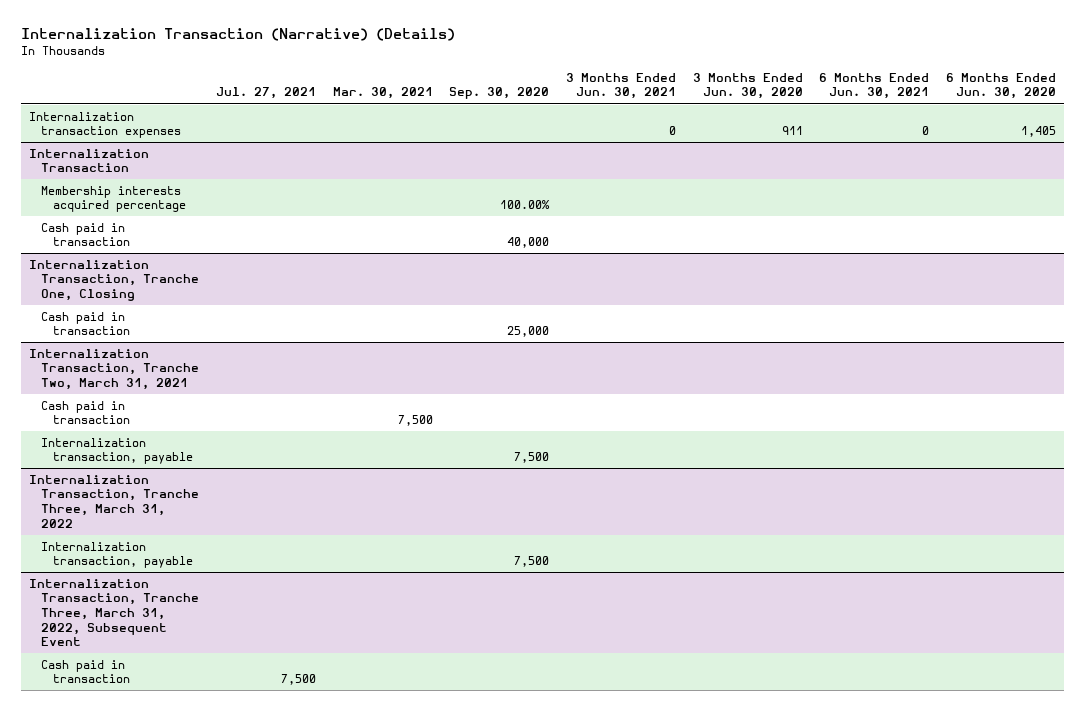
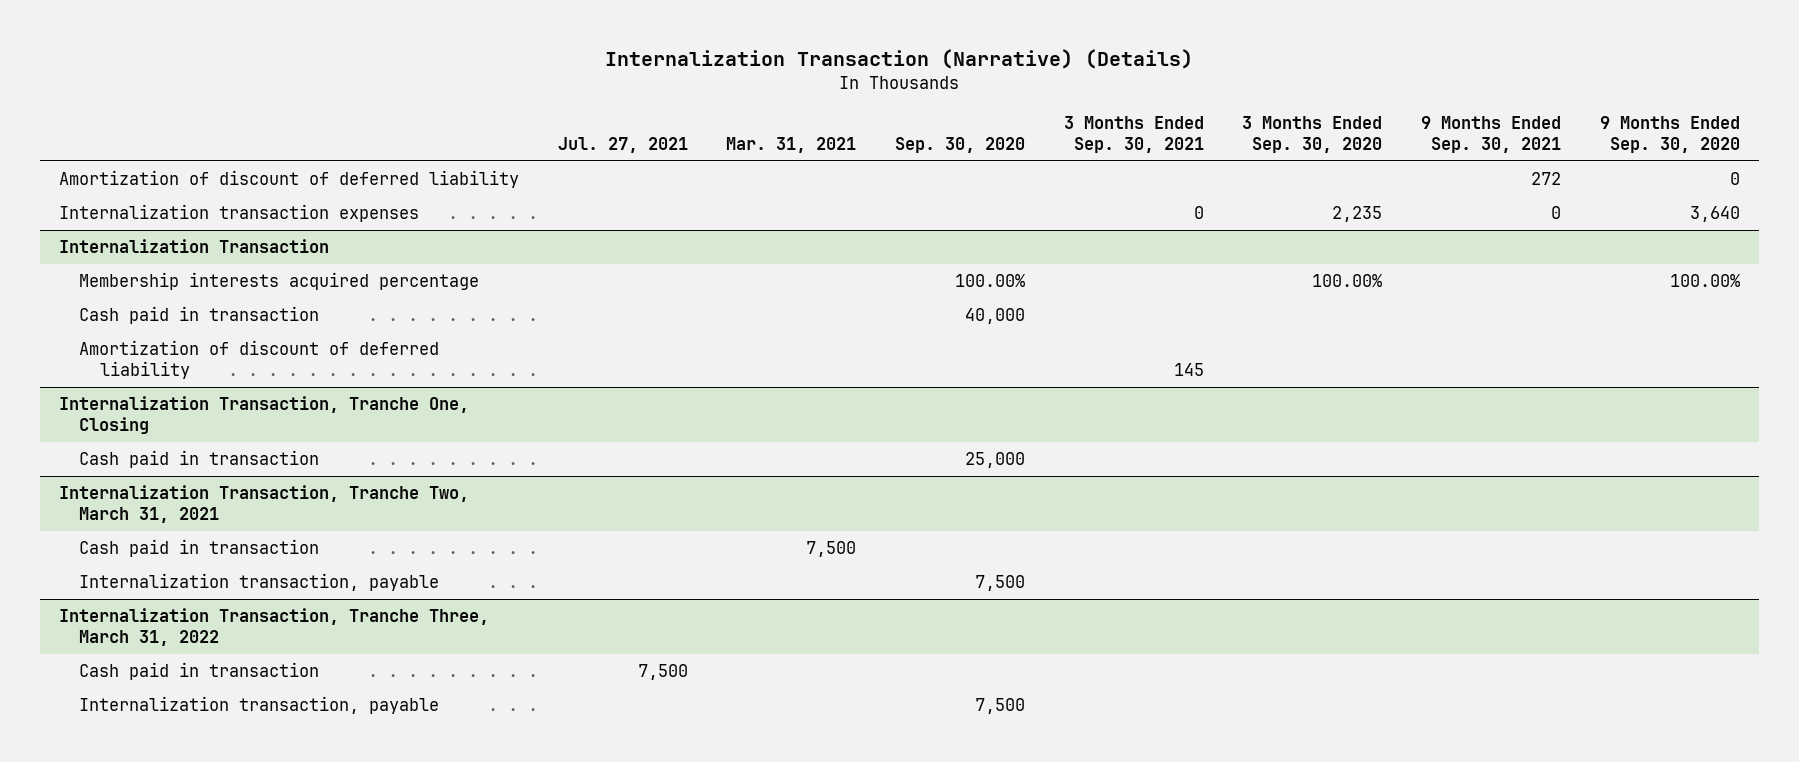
- | Jul. 27, 2021 | Mar. 30, 2021 | Sep. 30, 2020 | 3 Months Ended Jun. 30, 2021 | 3 Months Ended Jun. 30, 2020 | 6 Months Ended Jun. 30, 2021 | 6 Months Ended Jun. 30, 2020
+ | Jul. 27, 2021 | Mar. 31, 2021 | Sep. 30, 2020 | 3 Months Ended Sep. 30, 2021 | 3 Months Ended Sep. 30, 2020 | 9 Months Ended Sep. 30, 2021 | 9 Months Ended Sep. 30, 2020
+ Amortization of discount of deferred liability | | | | | | 272 | 0
@ Internalization Transaction
+ Amortization of discount of deferred liability | | | | 145 | | |
@ Internalization Transaction, Tranche Three, March 31, 2022
+ Cash paid in transaction | 7,500 | | | | | |
- Internalization Transaction, Tranche Three, March 31, 2022, Subsequent Event
- Cash paid in transaction | 7,500 | | | | | |

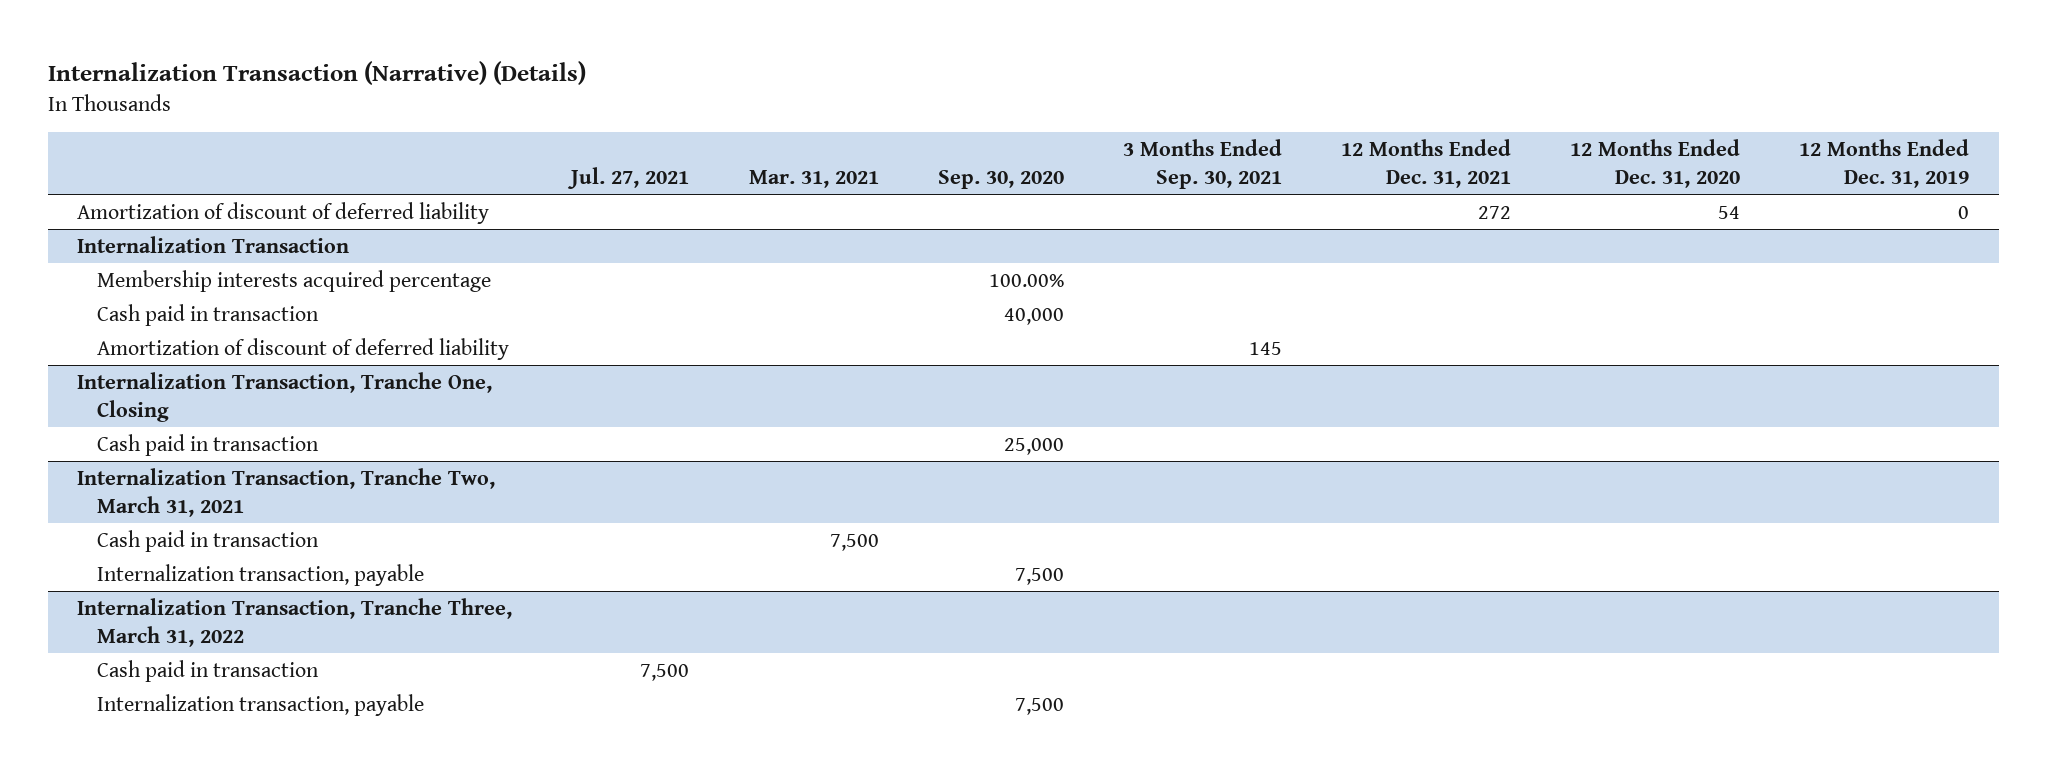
- | Jul. 27, 2021 | Mar. 31, 2021 | Sep. 30, 2020 | 3 Months Ended Sep. 30, 2021 | 3 Months Ended Sep. 30, 2020 | 9 Months Ended Sep. 30, 2021 | 9 Months Ended Sep. 30, 2020
+ | Jul. 27, 2021 | Mar. 31, 2021 | Sep. 30, 2020 | 3 Months Ended Sep. 30, 2021 | 12 Months Ended Dec. 31, 2021 | 12 Months Ended Dec. 31, 2020 | 12 Months Ended Dec. 31, 2019
- Internalization transaction expenses | | | | 0 | 2,235 | 0 | 3,640

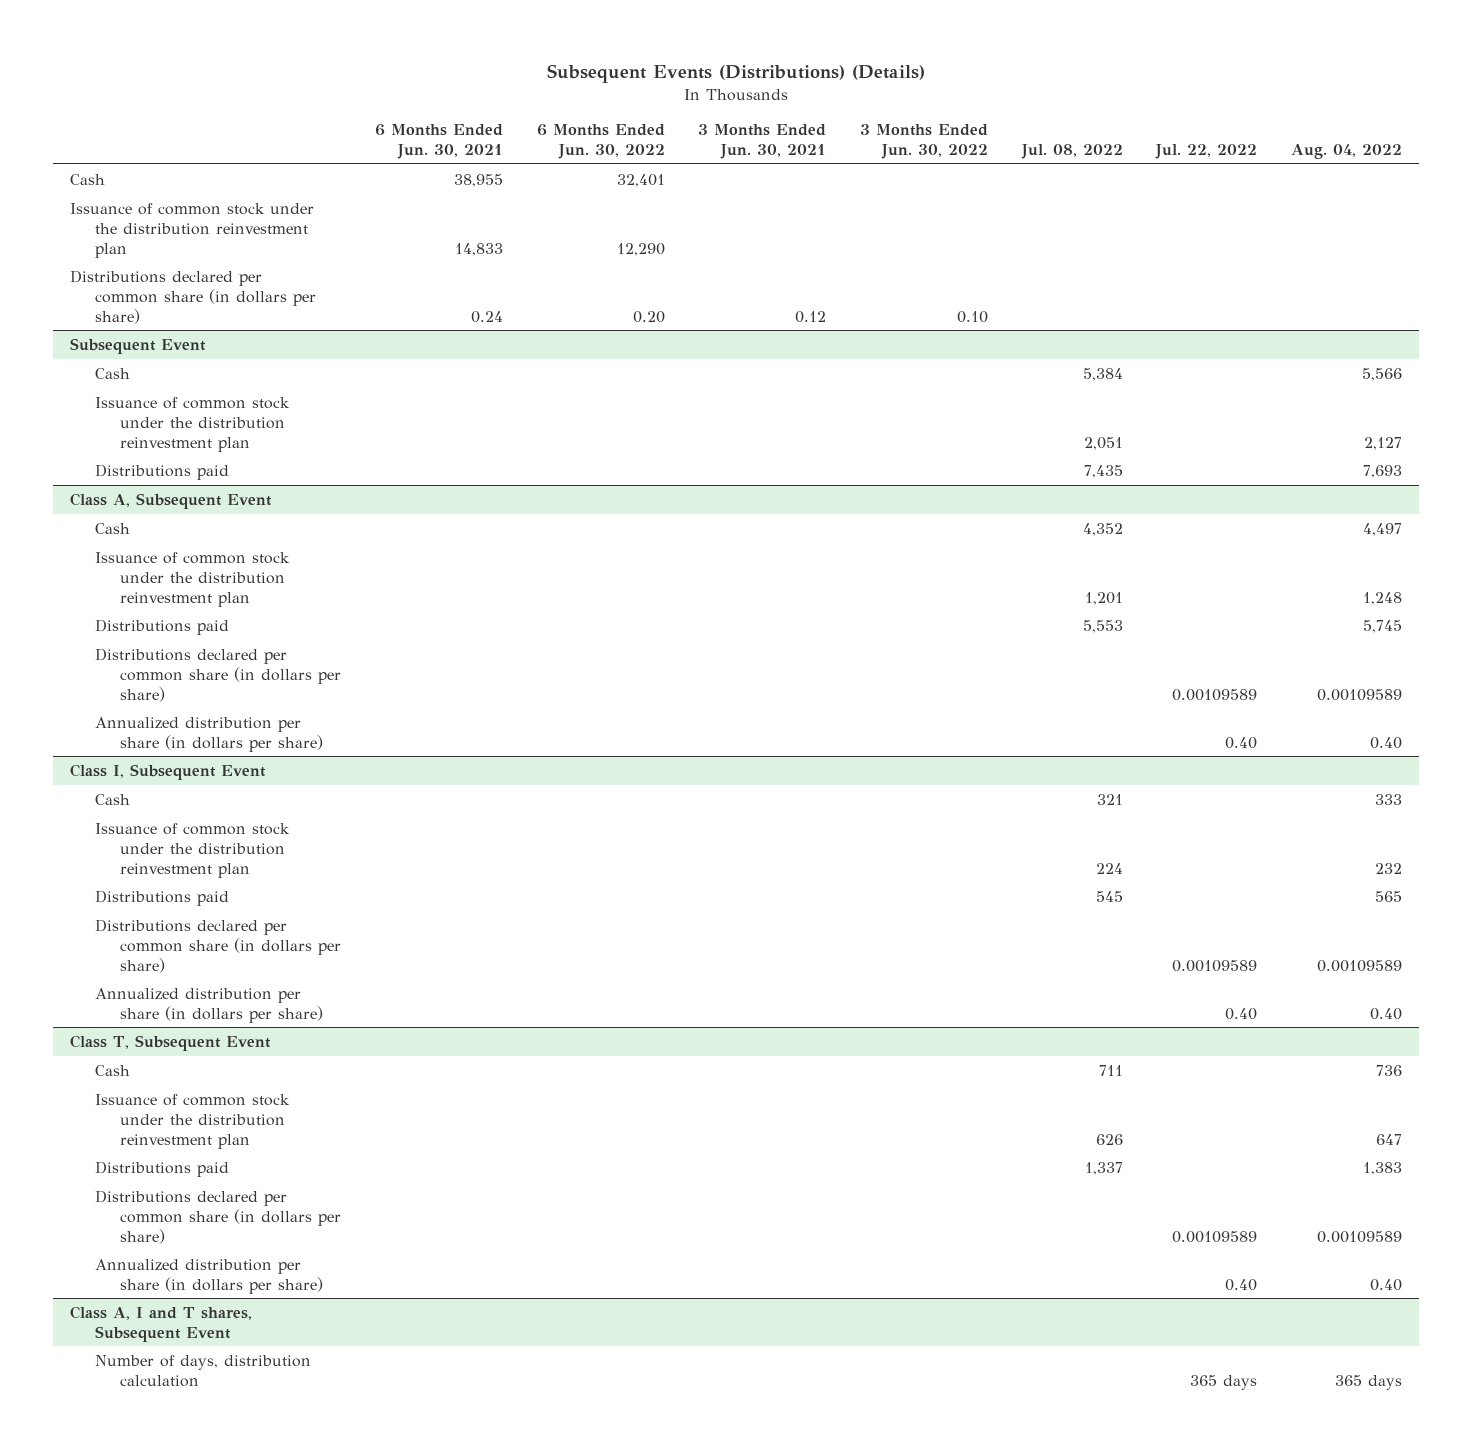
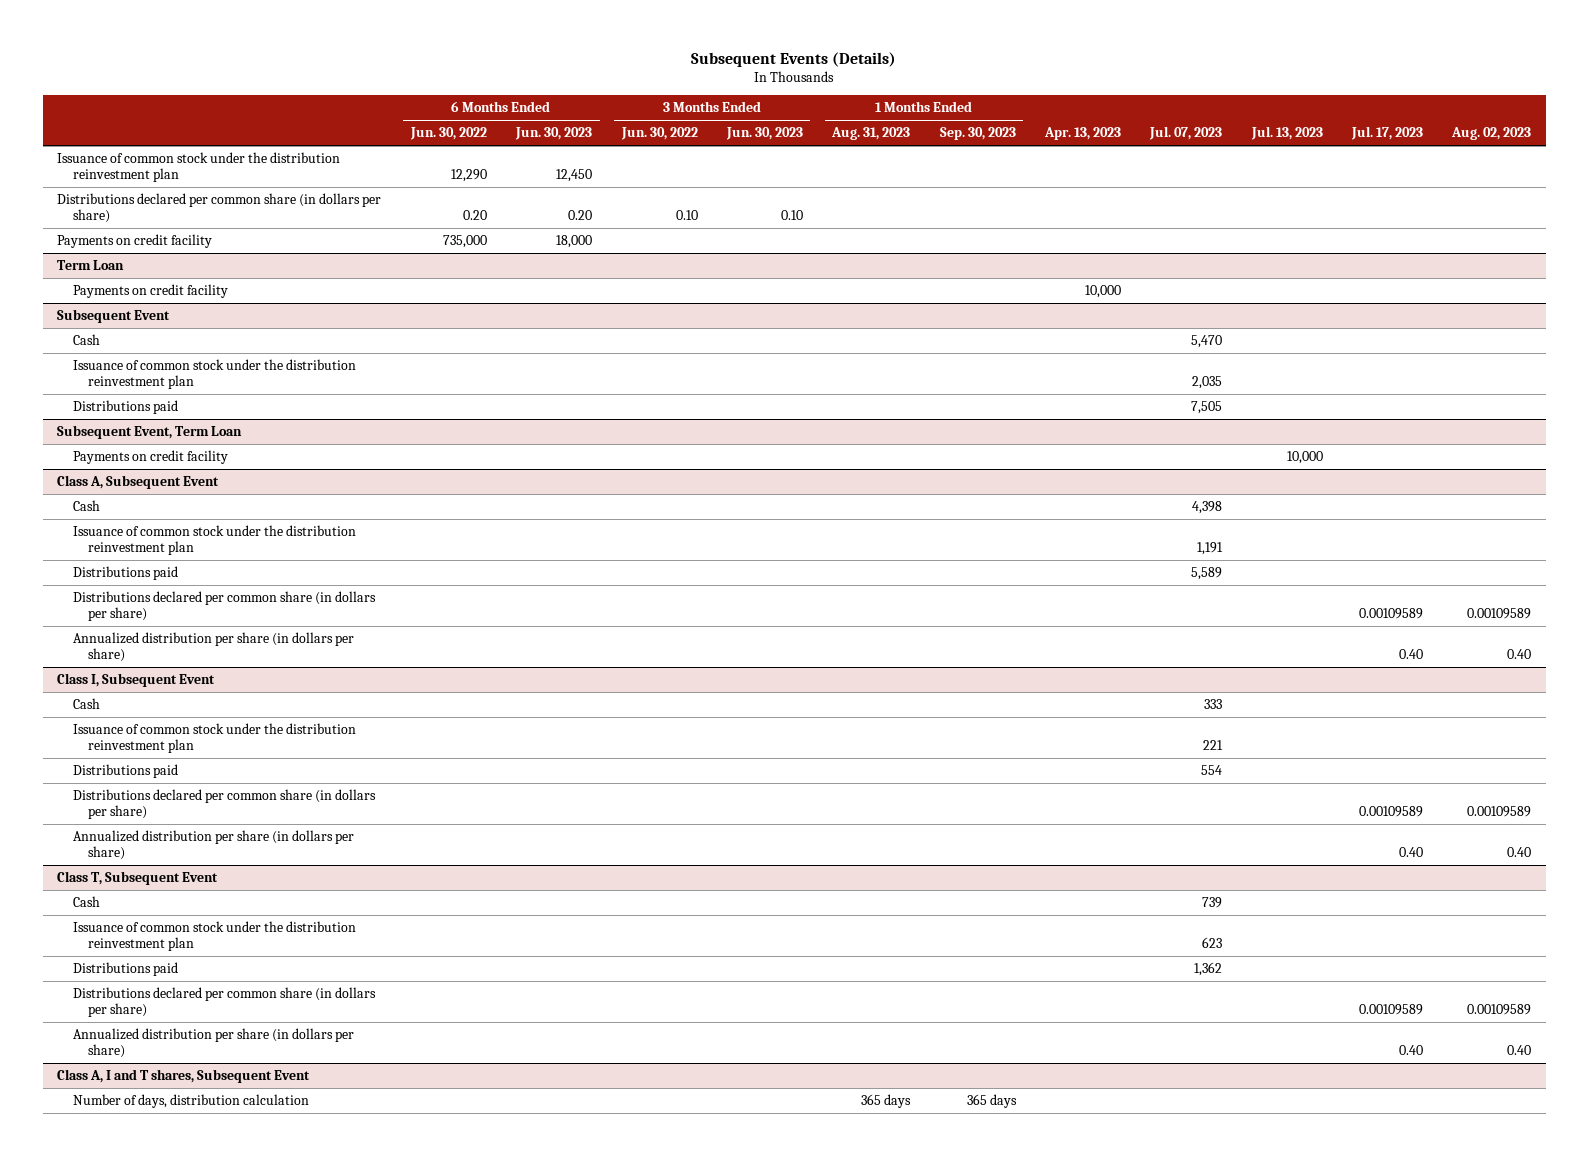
- Subsequent Events (Distributions) (Details)
+ Subsequent Events (Details)
- | 6 Months Ended Jun. 30, 2021 | 6 Months Ended Jun. 30, 2022 | 3 Months Ended Jun. 30, 2021 | 3 Months Ended Jun. 30, 2022 | Jul. 08, 2022 | Jul. 22, 2022 | Aug. 04, 2022
+ | 6 Months Ended Jun. 30, 2022 | 6 Months Ended Jun. 30, 2023 | 3 Months Ended Jun. 30, 2022 | 3 Months Ended Jun. 30, 2023 | 1 Months Ended Aug. 31, 2023 | 1 Months Ended Sep. 30, 2023 | Apr. 13, 2023 | Jul. 07, 2023 | Jul. 13, 2023 | Jul. 17, 2023 | Aug. 02, 2023
- Cash | 38,955 | 32,401 | | | | |
+ Payments on credit facility | 735,000 | 18,000 | | | | | | | | |
+ Term Loan
+ Payments on credit facility | | | | | | | 10,000 | | | |
+ Subsequent Event, Term Loan
+ Payments on credit facility | | | | | | | | | 10,000 | |

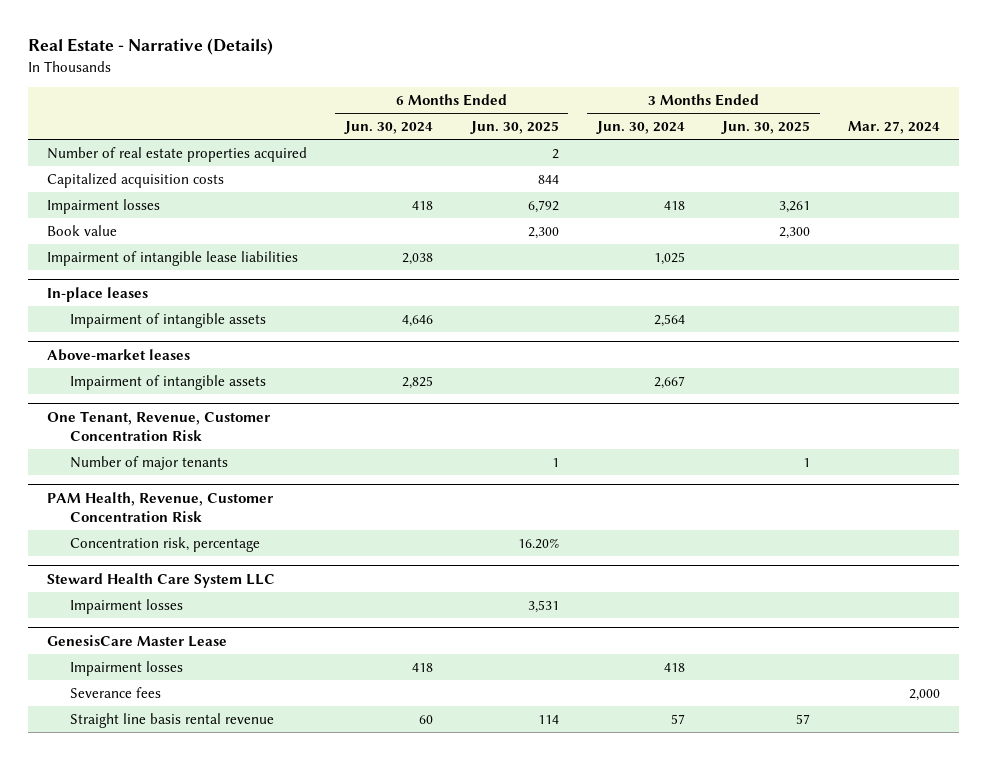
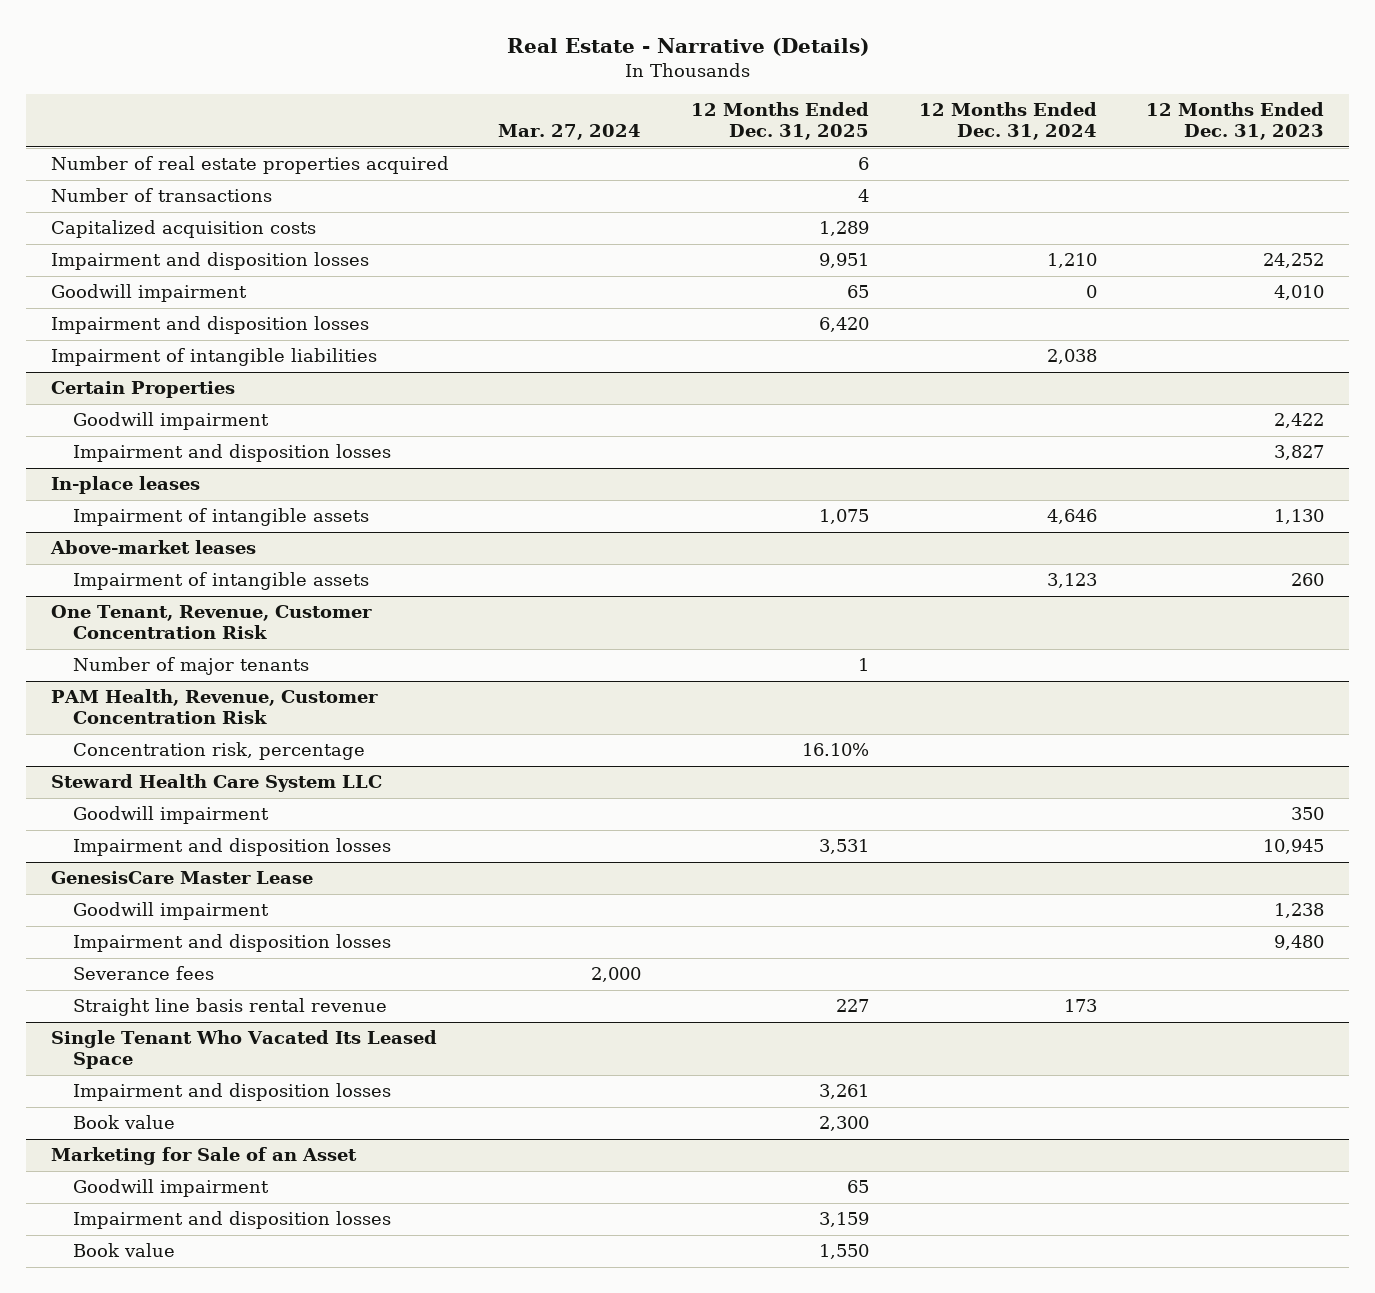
- | 6 Months Ended Jun. 30, 2024 | 6 Months Ended Jun. 30, 2025 | 3 Months Ended Jun. 30, 2024 | 3 Months Ended Jun. 30, 2025 | Mar. 27, 2024
+ | Mar. 27, 2024 | 12 Months Ended Dec. 31, 2025 | 12 Months Ended Dec. 31, 2024 | 12 Months Ended Dec. 31, 2023
+ Number of transactions | | 4 | |
- Impairment losses | 418 | 6,792 | 418 | 3,261 |
- Book value | | 2,300 | | 2,300 |
- Impairment of intangible lease liabilities | 2,038 | | 1,025 | |
+ Impairment and disposition losses | | 9,951 | 1,210 | 24,252
+ Goodwill impairment | | 65 | 0 | 4,010
+ Impairment and disposition losses | | 6,420 | |
+ Impairment of intangible liabilities | | | 2,038 |
+ Certain Properties
+ Goodwill impairment | | | | 2,422
+ Impairment and disposition losses | | | | 3,827
@ Steward Health Care System LLC
- Impairment losses | | 3,531 | | |
+ Goodwill impairment | | | | 350
+ Impairment and disposition losses | | 3,531 | | 10,945
@ GenesisCare Master Lease
- Impairment losses | 418 | | 418 | |
+ Goodwill impairment | | | | 1,238
+ Impairment and disposition losses | | | | 9,480
+ Single Tenant Who Vacated Its Leased Space
+ Impairment and disposition losses | | 3,261 | |
+ Book value | | 2,300 | |
+ Marketing for Sale of an Asset
+ Goodwill impairment | | 65 | |
+ Impairment and disposition losses | | 3,159 | |
+ Book value | | 1,550 | |

